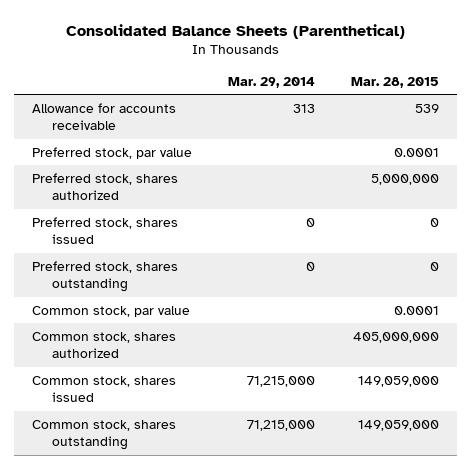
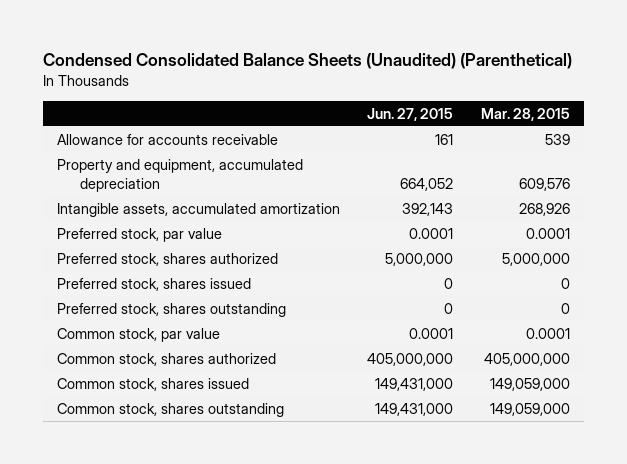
- Consolidated Balance Sheets (Parenthetical)
+ Condensed Consolidated Balance Sheets (Unaudited) (Parenthetical)
- | Mar. 29, 2014 | Mar. 28, 2015
+ | Jun. 27, 2015 | Mar. 28, 2015
+ Property and equipment, accumulated depreciation | 664,052 | 609,576
+ Intangible assets, accumulated amortization | 392,143 | 268,926

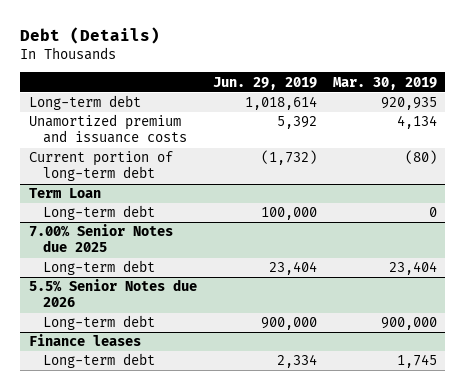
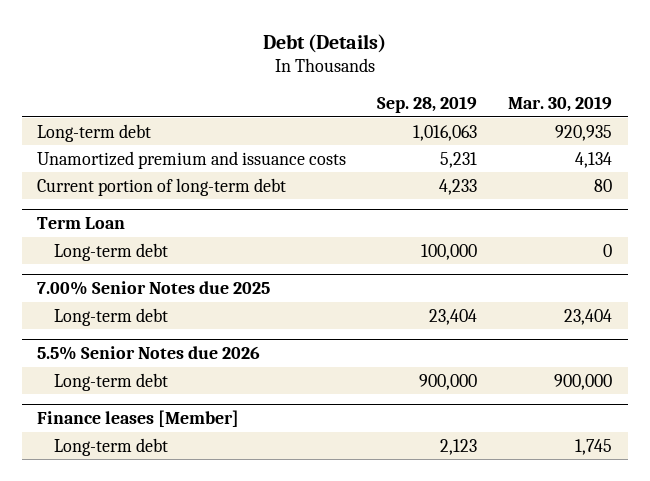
- | Jun. 29, 2019 | Mar. 30, 2019
+ | Sep. 28, 2019 | Mar. 30, 2019
- Current portion of long-term debt | (1,732) | (80)
+ Current portion of long-term debt | 4,233 | 80
- Finance leases
+ Finance leases [Member]

